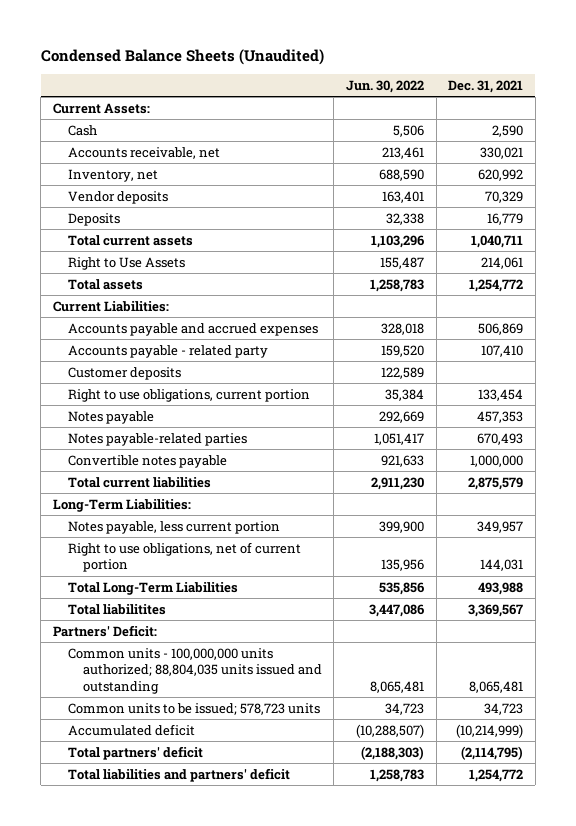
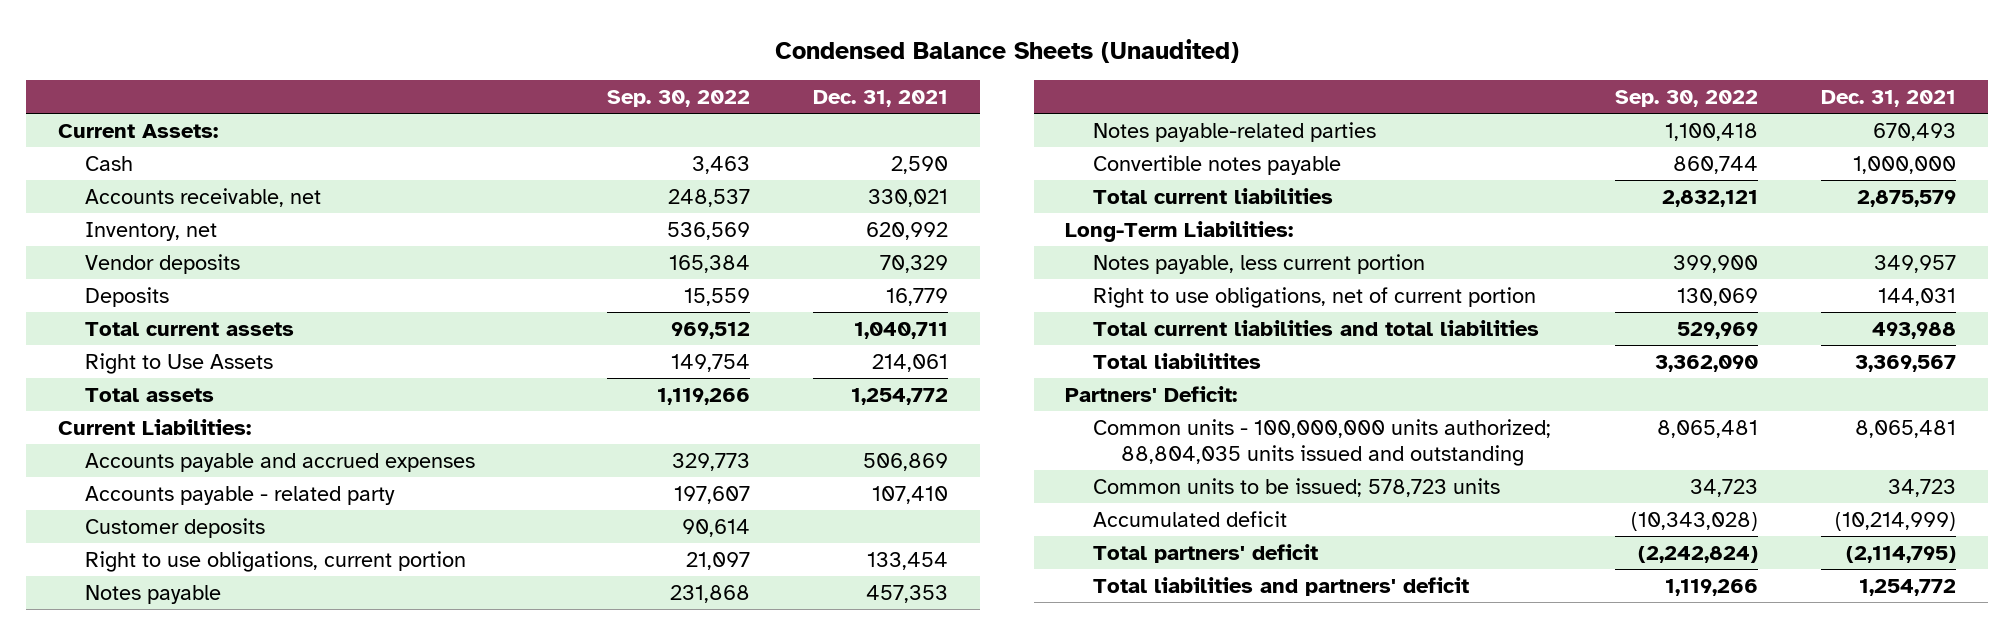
- | Jun. 30, 2022 | Dec. 31, 2021
+ | Sep. 30, 2022 | Dec. 31, 2021
- Total Long-Term Liabilities | 535,856 | 493,988
+ Total current liabilities and total liabilities | 529,969 | 493,988

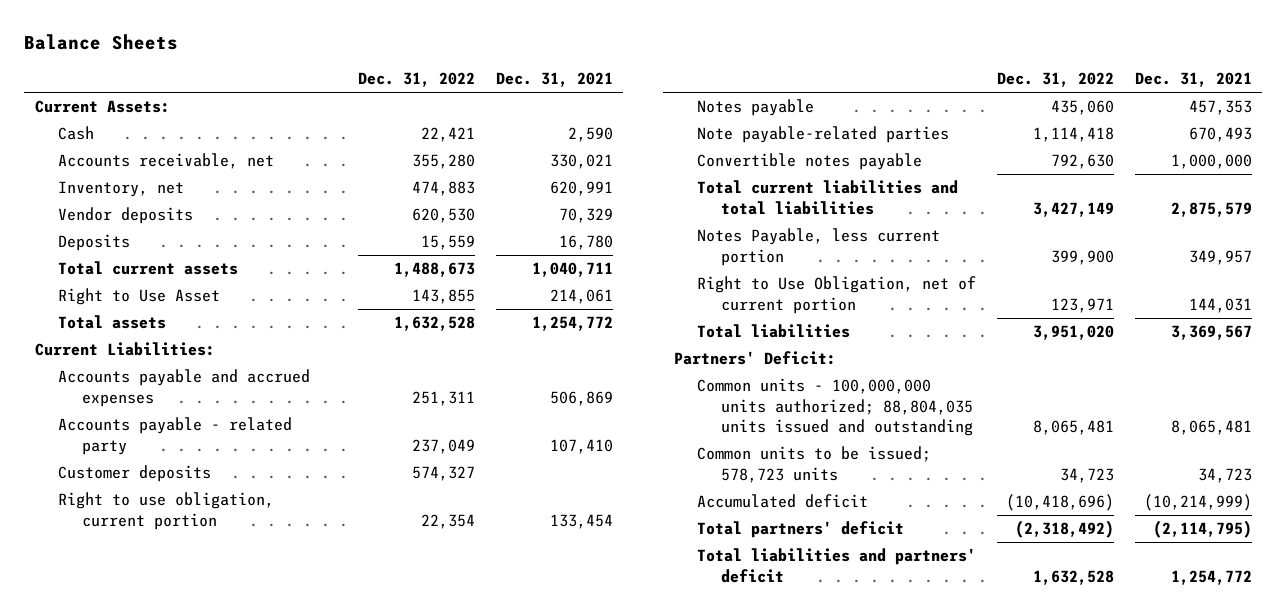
- Condensed Balance Sheets (Unaudited)
+ Balance Sheets
- | Sep. 30, 2022 | Dec. 31, 2021
+ | Dec. 31, 2022 | Dec. 31, 2021
- Inventory, net | 536,569 | 620,992
+ Inventory, net | 474,883 | 620,991
- Deposits | 15,559 | 16,779
+ Deposits | 15,559 | 16,780
- Right to Use Assets | 149,754 | 214,061
+ Right to Use Asset | 143,855 | 214,061
- Right to use obligations, current portion | 21,097 | 133,454
+ Right to use obligation, current portion | 22,354 | 133,454
- Notes payable-related parties | 1,100,418 | 670,493
+ Note payable-related parties | 1,114,418 | 670,493
- Total current liabilities | 2,832,121 | 2,875,579
- Long-Term Liabilities:
- Notes payable, less current portion | 399,900 | 349,957
- Right to use obligations, net of current portion | 130,069 | 144,031
- Total current liabilities and total liabilities | 529,969 | 493,988
- Total liabilitites | 3,362,090 | 3,369,567
+ Total current liabilities and total liabilities | 3,427,149 | 2,875,579
+ Notes Payable, less current portion | 399,900 | 349,957
+ Right to Use Obligation, net of current portion | 123,971 | 144,031
+ Total liabilities | 3,951,020 | 3,369,567

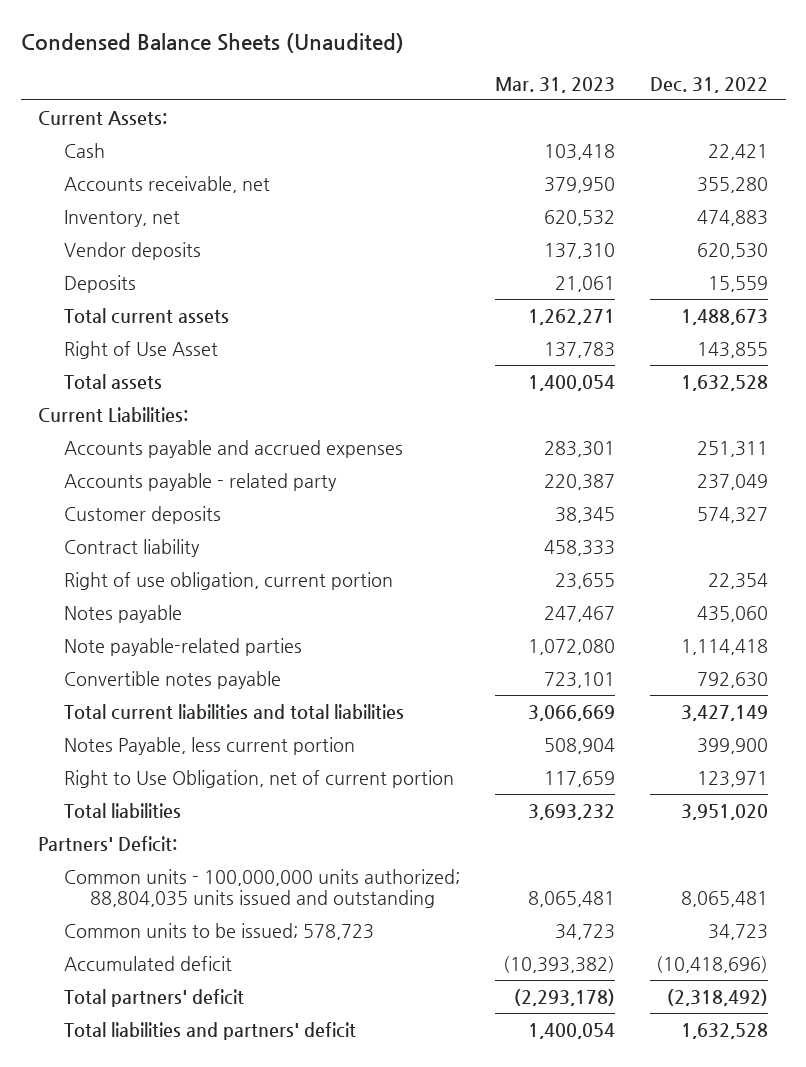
- Balance Sheets
+ Condensed Balance Sheets (Unaudited)
- | Dec. 31, 2022 | Dec. 31, 2021
+ | Mar. 31, 2023 | Dec. 31, 2022
- Right to Use Asset | 143,855 | 214,061
+ Right of Use Asset | 137,783 | 143,855
- Right to use obligation, current portion | 22,354 | 133,454
+ Contract liability | 458,333 |
+ Right of use obligation, current portion | 23,655 | 22,354
- Common units to be issued; 578,723 units | 34,723 | 34,723
+ Common units to be issued; 578,723 | 34,723 | 34,723

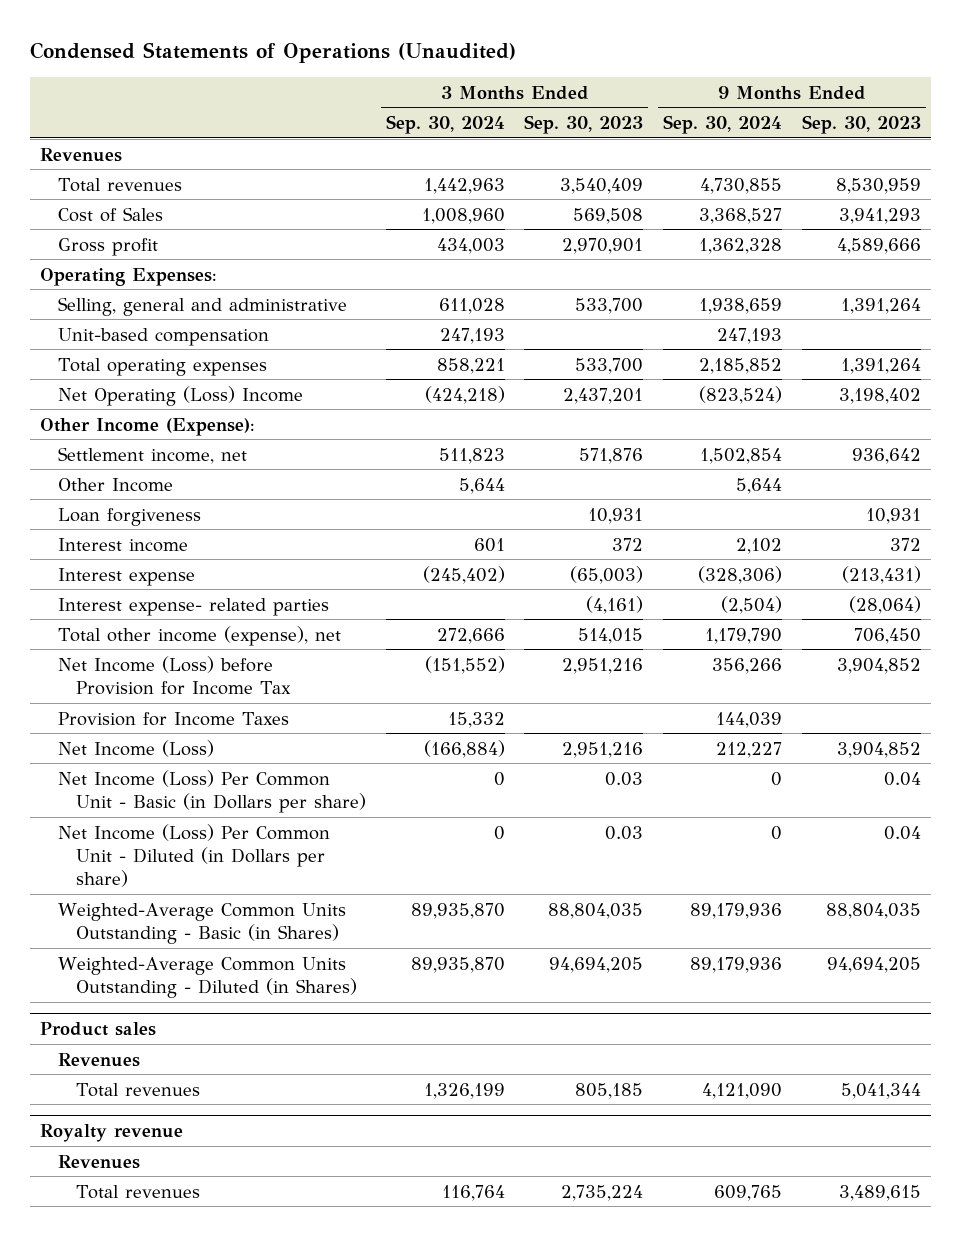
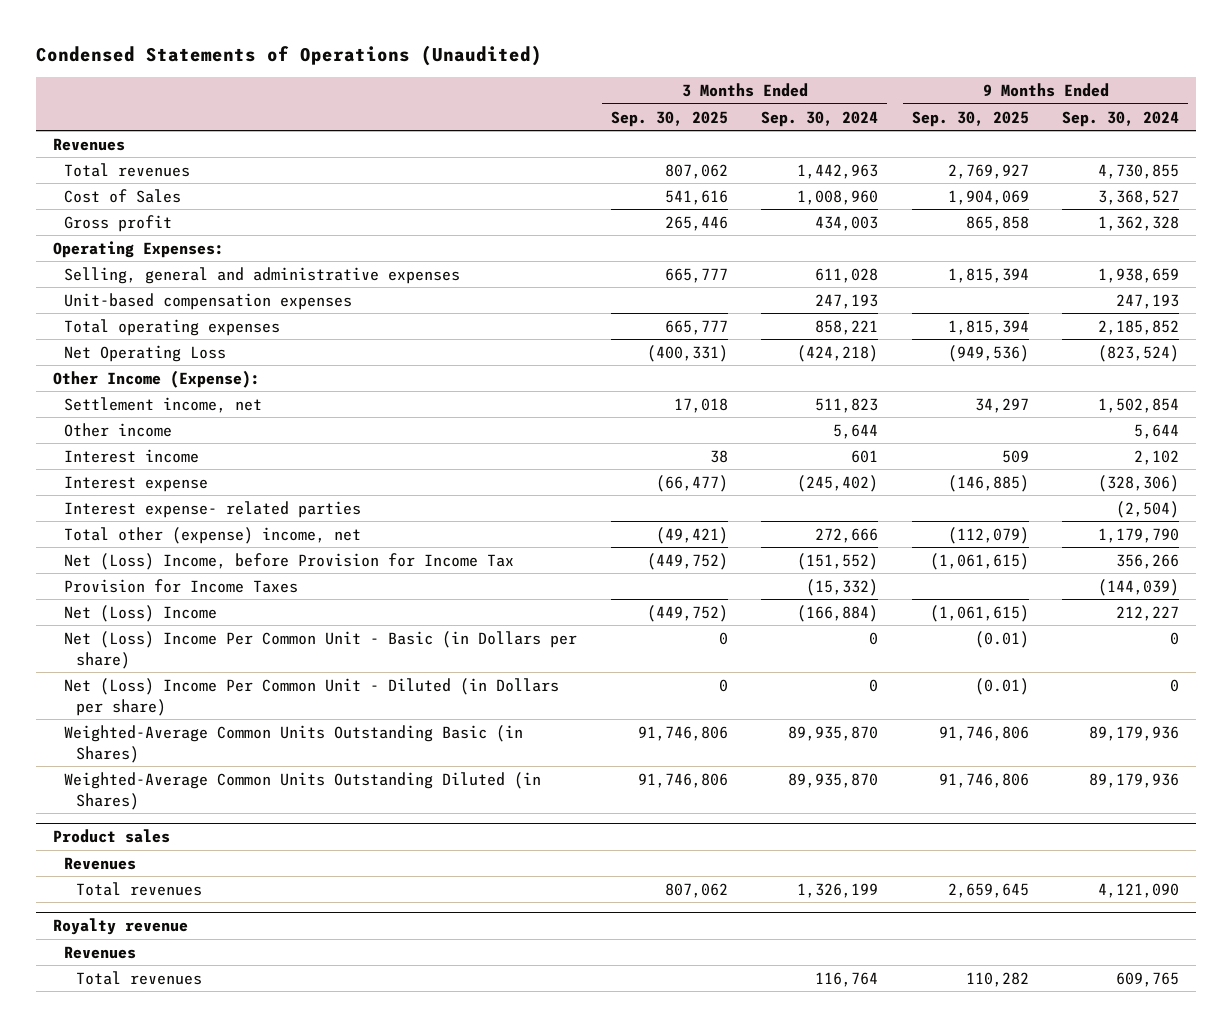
- | 3 Months Ended Sep. 30, 2024 | 3 Months Ended Sep. 30, 2023 | 9 Months Ended Sep. 30, 2024 | 9 Months Ended Sep. 30, 2023
+ | 3 Months Ended Sep. 30, 2025 | 3 Months Ended Sep. 30, 2024 | 9 Months Ended Sep. 30, 2025 | 9 Months Ended Sep. 30, 2024
- Selling, general and administrative | 611,028 | 533,700 | 1,938,659 | 1,391,264
- Unit-based compensation | 247,193 | | 247,193 |
+ Selling, general and administrative expenses | 665,777 | 611,028 | 1,815,394 | 1,938,659
+ Unit-based compensation expenses | | 247,193 | | 247,193
- Net Operating (Loss) Income | (424,218) | 2,437,201 | (823,524) | 3,198,402
+ Net Operating Loss | (400,331) | (424,218) | (949,536) | (823,524)
- Other Income | 5,644 | | 5,644 |
- Loan forgiveness | | 10,931 | | 10,931
+ Other income | | 5,644 | | 5,644
- Total other income (expense), net | 272,666 | 514,015 | 1,179,790 | 706,450
- Net Income (Loss) before Provision for Income Tax | (151,552) | 2,951,216 | 356,266 | 3,904,852
- Provision for Income Taxes | 15,332 | | 144,039 |
- Net Income (Loss) | (166,884) | 2,951,216 | 212,227 | 3,904,852
- Net Income (Loss) Per Common Unit - Basic (in Dollars per share) | 0 | 0.03 | 0 | 0.04
- Net Income (Loss) Per Common Unit - Diluted (in Dollars per share) | 0 | 0.03 | 0 | 0.04
- Weighted-Average Common Units Outstanding - Basic (in Shares) | 89,935,870 | 88,804,035 | 89,179,936 | 88,804,035
- Weighted-Average Common Units Outstanding - Diluted (in Shares) | 89,935,870 | 94,694,205 | 89,179,936 | 94,694,205
+ Total other (expense) income, net | (49,421) | 272,666 | (112,079) | 1,179,790
+ Net (Loss) Income, before Provision for Income Tax | (449,752) | (151,552) | (1,061,615) | 356,266
+ Provision for Income Taxes | | (15,332) | | (144,039)
+ Net (Loss) Income | (449,752) | (166,884) | (1,061,615) | 212,227
+ Net (Loss) Income Per Common Unit - Basic (in Dollars per share) | 0 | 0 | (0.01) | 0
+ Net (Loss) Income Per Common Unit - Diluted (in Dollars per share) | 0 | 0 | (0.01) | 0
+ Weighted-Average Common Units Outstanding Basic (in Shares) | 91,746,806 | 89,935,870 | 91,746,806 | 89,179,936
+ Weighted-Average Common Units Outstanding Diluted (in Shares) | 91,746,806 | 89,935,870 | 91,746,806 | 89,179,936

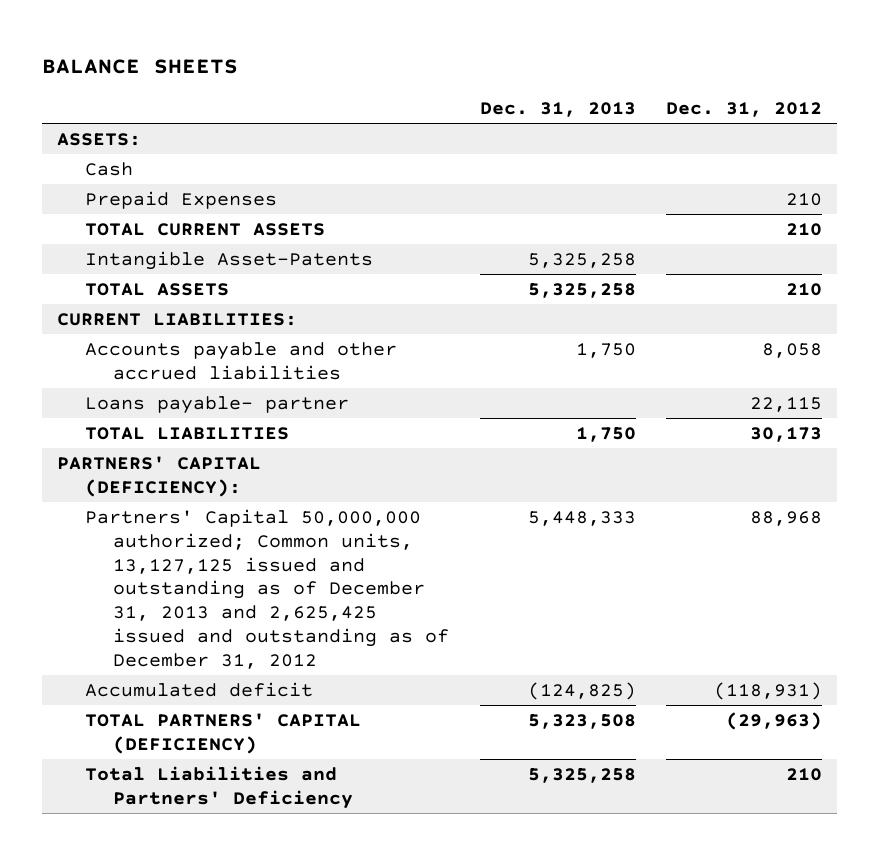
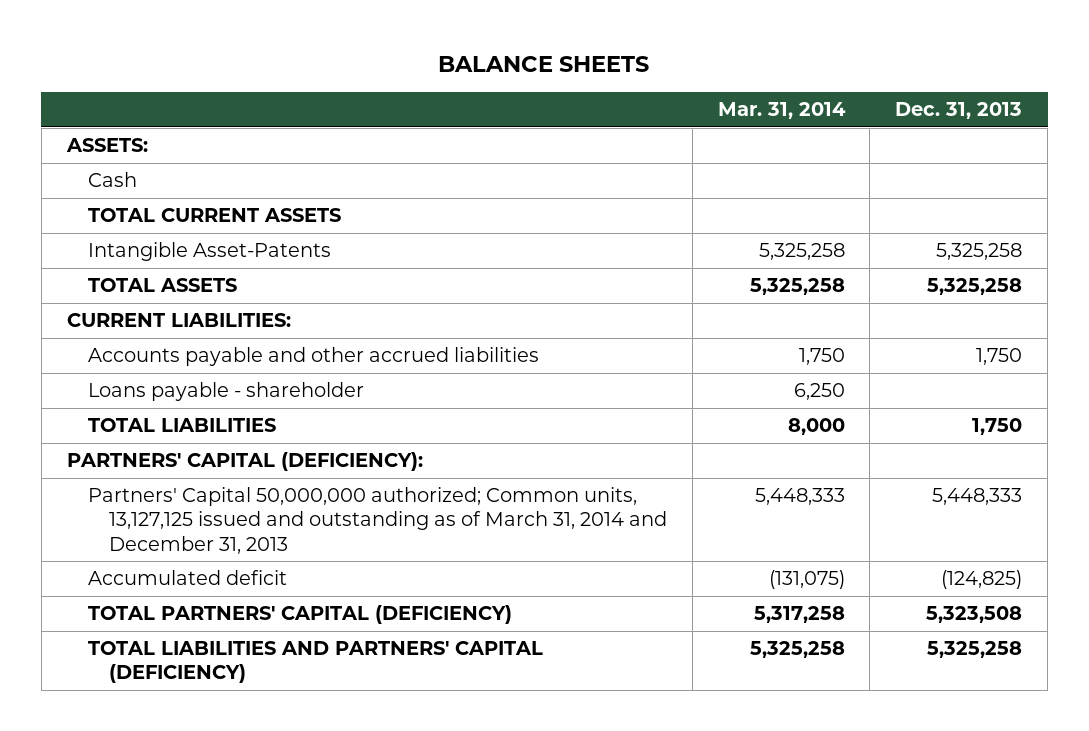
- | Dec. 31, 2013 | Dec. 31, 2012
+ | Mar. 31, 2014 | Dec. 31, 2013
- Prepaid Expenses | | 210
- Loans payable- partner | | 22,115
+ Loans payable - shareholder | 6,250 |
- Partners' Capital 50,000,000 authorized; Common units, 13,127,125 issued and outstanding as of December 31, 2013 and 2,625,425 issued and outstanding as of December 31, 2012 | 5,448,333 | 88,968
+ Partners' Capital 50,000,000 authorized; Common units, 13,127,125 issued and outstanding as of March 31, 2014 and December 31, 2013 | 5,448,333 | 5,448,333
- Total Liabilities and Partners' Deficiency | 5,325,258 | 210
+ TOTAL LIABILITIES AND PARTNERS' CAPITAL (DEFICIENCY) | 5,325,258 | 5,325,258

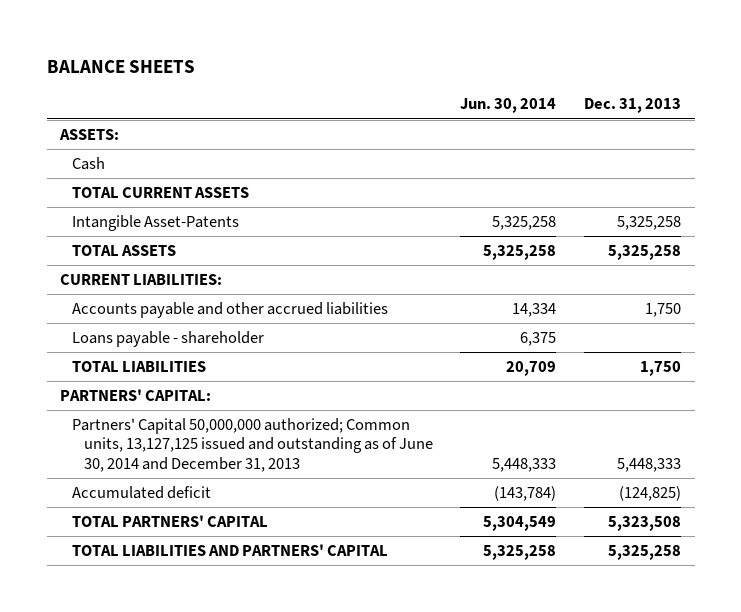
- | Mar. 31, 2014 | Dec. 31, 2013
+ | Jun. 30, 2014 | Dec. 31, 2013
- PARTNERS' CAPITAL (DEFICIENCY):
- Partners' Capital 50,000,000 authorized; Common units, 13,127,125 issued and outstanding as of March 31, 2014 and December 31, 2013 | 5,448,333 | 5,448,333
+ PARTNERS' CAPITAL:
+ Partners' Capital 50,000,000 authorized; Common units, 13,127,125 issued and outstanding as of June 30, 2014 and December 31, 2013 | 5,448,333 | 5,448,333
- TOTAL PARTNERS' CAPITAL (DEFICIENCY) | 5,317,258 | 5,323,508
- TOTAL LIABILITIES AND PARTNERS' CAPITAL (DEFICIENCY) | 5,325,258 | 5,325,258
+ TOTAL PARTNERS' CAPITAL | 5,304,549 | 5,323,508
+ TOTAL LIABILITIES AND PARTNERS' CAPITAL | 5,325,258 | 5,325,258

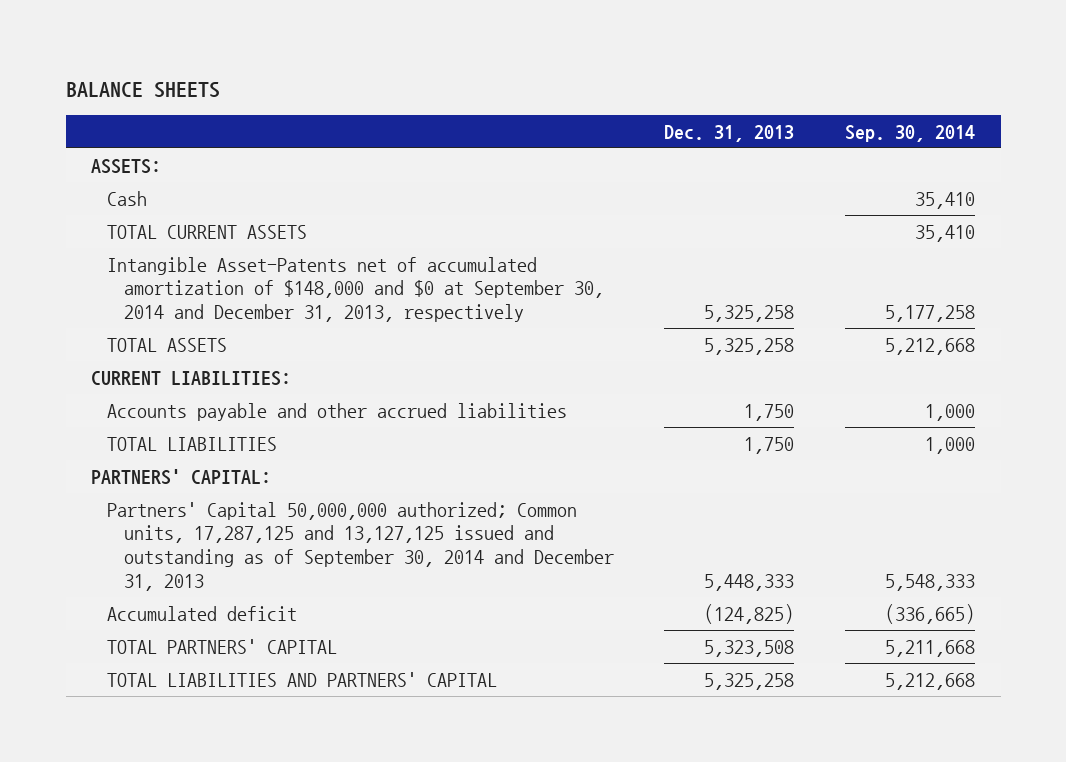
- | Jun. 30, 2014 | Dec. 31, 2013
+ | Dec. 31, 2013 | Sep. 30, 2014
- Intangible Asset-Patents | 5,325,258 | 5,325,258
+ Intangible Asset-Patents net of accumulated amortization of $148,000 and $0 at September 30, 2014 and December 31, 2013, respectively | 5,325,258 | 5,177,258
- Loans payable - shareholder | 6,375 |
- Partners' Capital 50,000,000 authorized; Common units, 13,127,125 issued and outstanding as of June 30, 2014 and December 31, 2013 | 5,448,333 | 5,448,333
+ Partners' Capital 50,000,000 authorized; Common units, 17,287,125 and 13,127,125 issued and outstanding as of September 30, 2014 and December 31, 2013 | 5,448,333 | 5,548,333

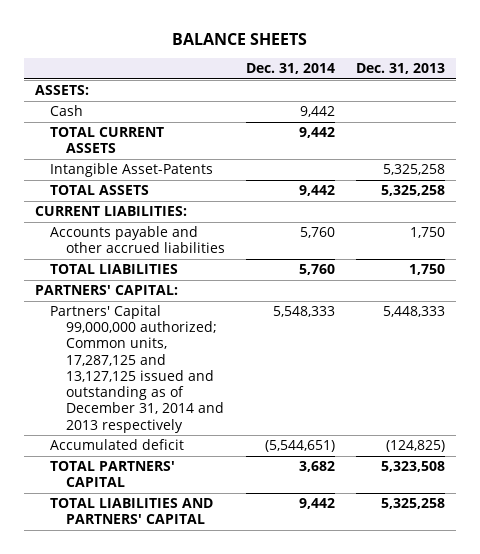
- | Dec. 31, 2013 | Sep. 30, 2014
+ | Dec. 31, 2014 | Dec. 31, 2013
- Intangible Asset-Patents net of accumulated amortization of $148,000 and $0 at September 30, 2014 and December 31, 2013, respectively | 5,325,258 | 5,177,258
+ Intangible Asset-Patents | | 5,325,258
- Partners' Capital 50,000,000 authorized; Common units, 17,287,125 and 13,127,125 issued and outstanding as of September 30, 2014 and December 31, 2013 | 5,448,333 | 5,548,333
+ Partners' Capital 99,000,000 authorized; Common units, 17,287,125 and 13,127,125 issued and outstanding as of December 31, 2014 and 2013 respectively | 5,548,333 | 5,448,333

